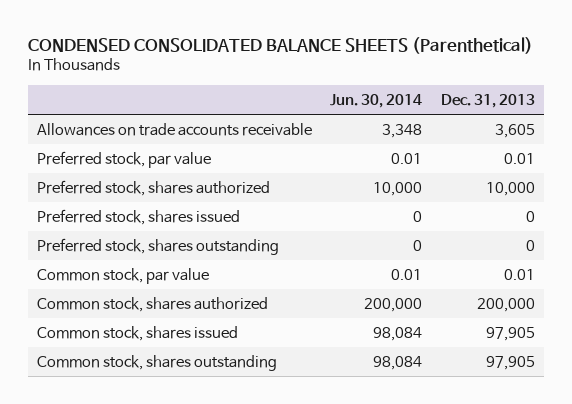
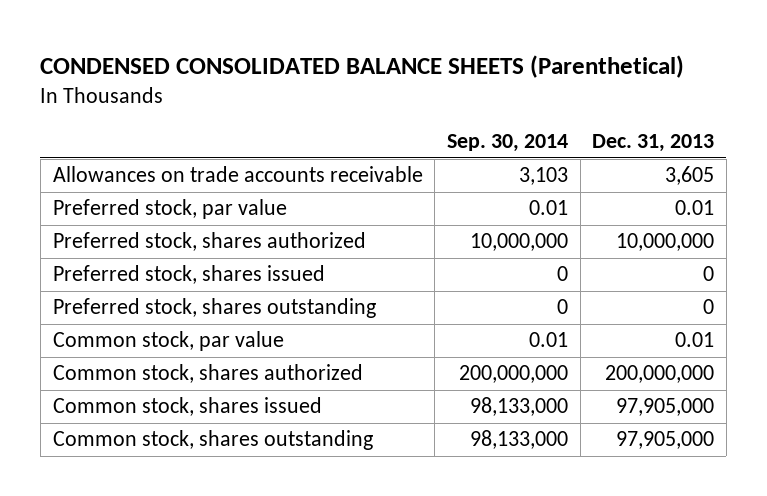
- | Jun. 30, 2014 | Dec. 31, 2013
+ | Sep. 30, 2014 | Dec. 31, 2013
- Preferred stock, shares authorized | 10,000 | 10,000
+ Preferred stock, shares authorized | 10,000,000 | 10,000,000
- Common stock, shares authorized | 200,000 | 200,000
- Common stock, shares issued | 98,084 | 97,905
- Common stock, shares outstanding | 98,084 | 97,905
+ Common stock, shares authorized | 200,000,000 | 200,000,000
+ Common stock, shares issued | 98,133,000 | 97,905,000
+ Common stock, shares outstanding | 98,133,000 | 97,905,000

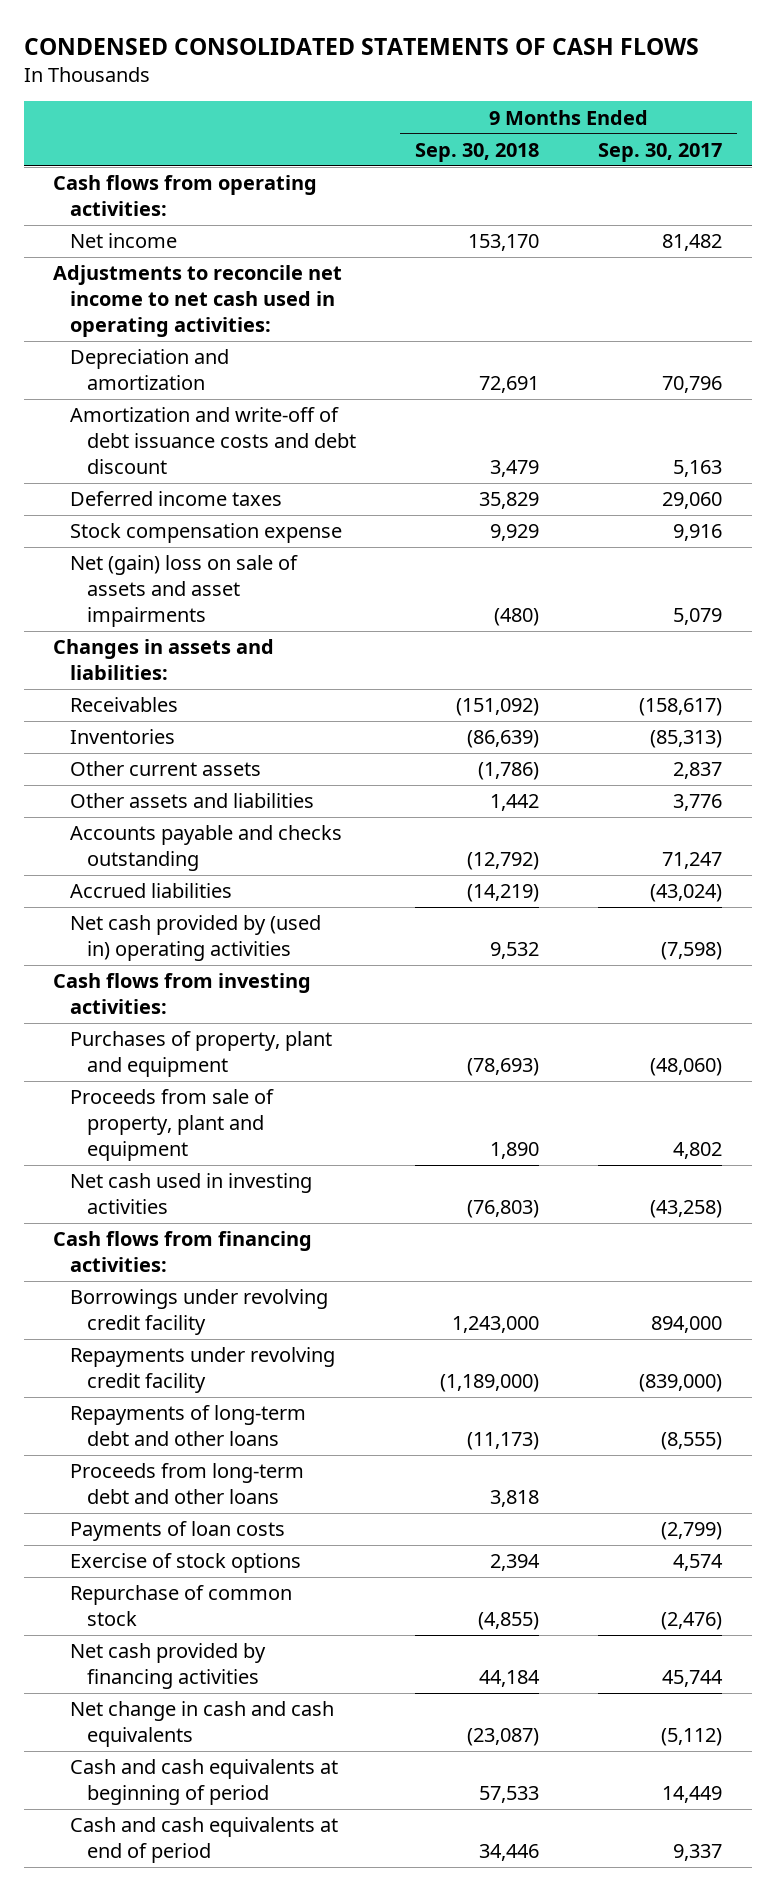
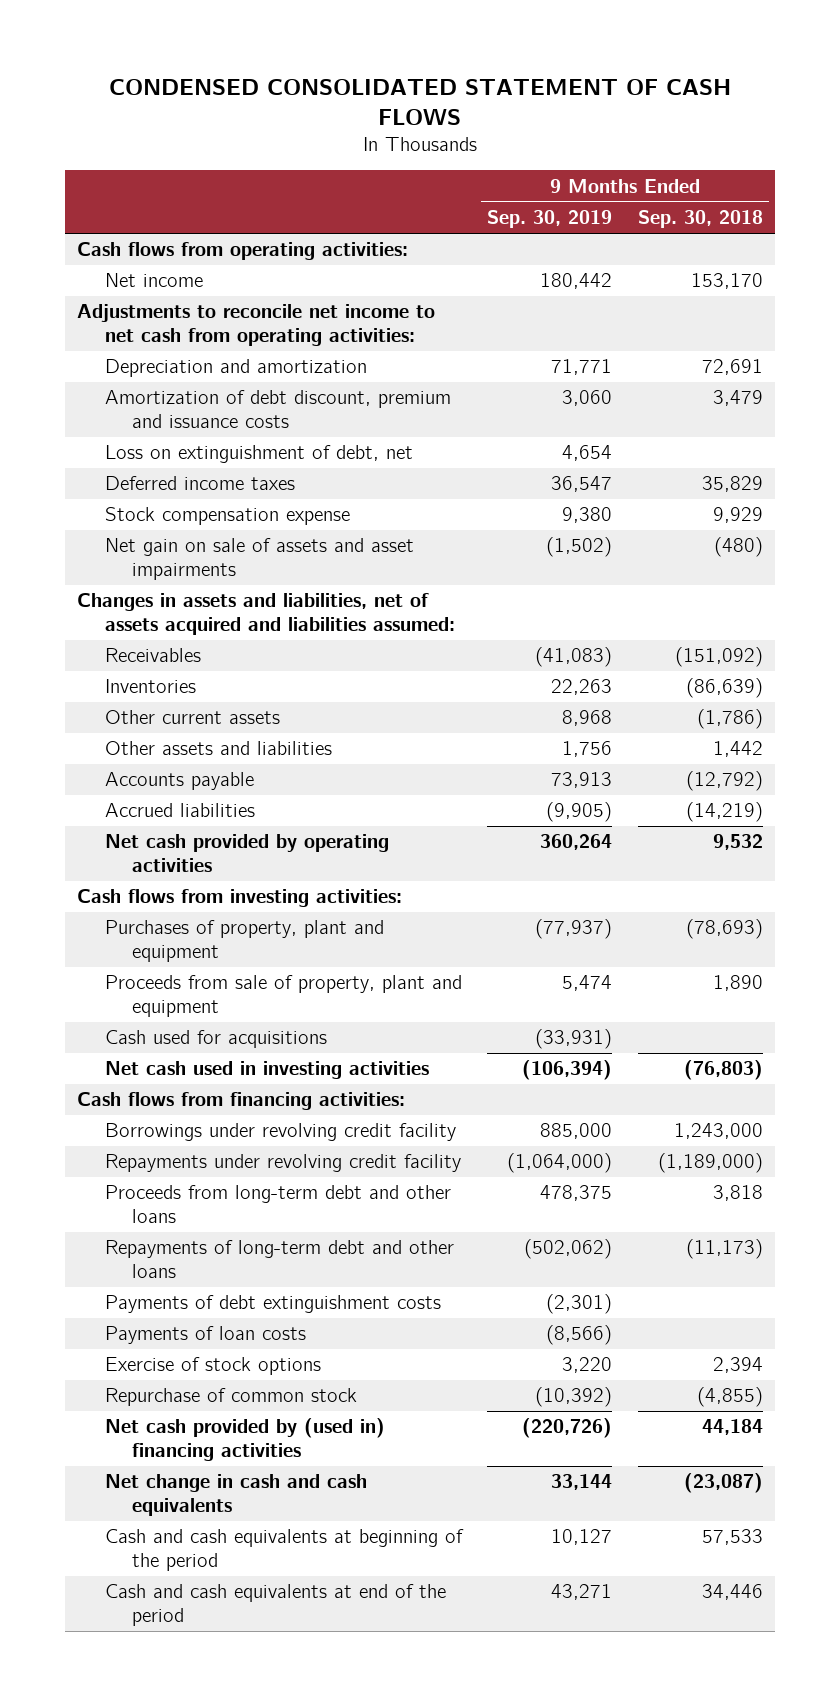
- CONDENSED CONSOLIDATED STATEMENTS OF CASH FLOWS
+ CONDENSED CONSOLIDATED STATEMENT OF CASH FLOWS
- | 9 Months Ended Sep. 30, 2018 | 9 Months Ended Sep. 30, 2017
+ | 9 Months Ended Sep. 30, 2019 | 9 Months Ended Sep. 30, 2018
- Adjustments to reconcile net income to net cash used in operating activities:
+ Adjustments to reconcile net income to net cash from operating activities:
- Amortization and write-off of debt issuance costs and debt discount | 3,479 | 5,163
+ Amortization of debt discount, premium and issuance costs | 3,060 | 3,479
+ Loss on extinguishment of debt, net | 4,654 |
- Net (gain) loss on sale of assets and asset impairments | (480) | 5,079
- Changes in assets and liabilities:
+ Net gain on sale of assets and asset impairments | (1,502) | (480)
+ Changes in assets and liabilities, net of assets acquired and liabilities assumed:
- Accounts payable and checks outstanding | (12,792) | 71,247
+ Accounts payable | 73,913 | (12,792)
- Net cash provided by (used in) operating activities | 9,532 | (7,598)
+ Net cash provided by operating activities | 360,264 | 9,532
+ Cash used for acquisitions | (33,931) |
moved down: Repayments of long-term debt and other loans | (502,062) | (11,173)
+ Payments of debt extinguishment costs | (2,301) |
- Net cash provided by financing activities | 44,184 | 45,744
+ Net cash provided by (used in) financing activities | (220,726) | 44,184
- Cash and cash equivalents at beginning of period | 57,533 | 14,449
- Cash and cash equivalents at end of period | 34,446 | 9,337
+ Cash and cash equivalents at beginning of the period | 10,127 | 57,533
+ Cash and cash equivalents at end of the period | 43,271 | 34,446

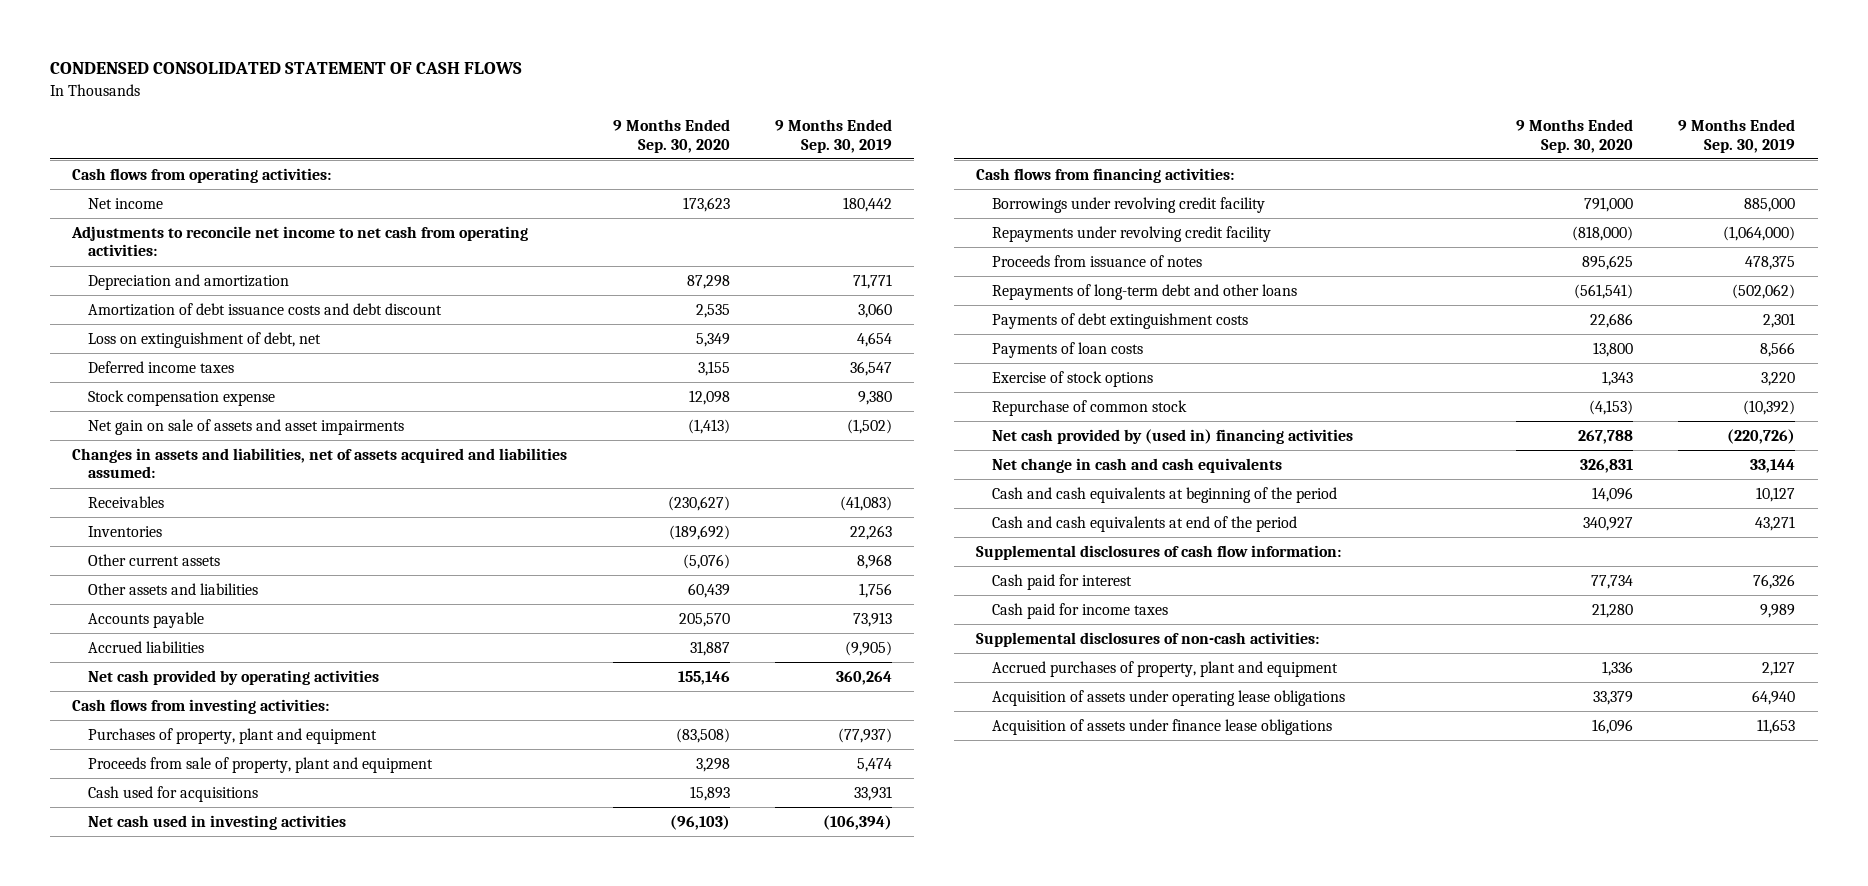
- | 9 Months Ended Sep. 30, 2019 | 9 Months Ended Sep. 30, 2018
+ | 9 Months Ended Sep. 30, 2020 | 9 Months Ended Sep. 30, 2019
- Amortization of debt discount, premium and issuance costs | 3,060 | 3,479
+ Amortization of debt issuance costs and debt discount | 2,535 | 3,060
- Cash used for acquisitions | (33,931) |
+ Cash used for acquisitions | 15,893 | 33,931
- Proceeds from long-term debt and other loans | 478,375 | 3,818
+ Proceeds from issuance of notes | 895,625 | 478,375
- Payments of debt extinguishment costs | (2,301) |
- Payments of loan costs | (8,566) |
+ Payments of debt extinguishment costs | 22,686 | 2,301
+ Payments of loan costs | 13,800 | 8,566
+ Supplemental disclosures of cash flow information:
+ Cash paid for interest | 77,734 | 76,326
+ Cash paid for income taxes | 21,280 | 9,989
+ Supplemental disclosures of non-cash activities:
+ Accrued purchases of property, plant and equipment | 1,336 | 2,127
+ Acquisition of assets under operating lease obligations | 33,379 | 64,940
+ Acquisition of assets under finance lease obligations | 16,096 | 11,653

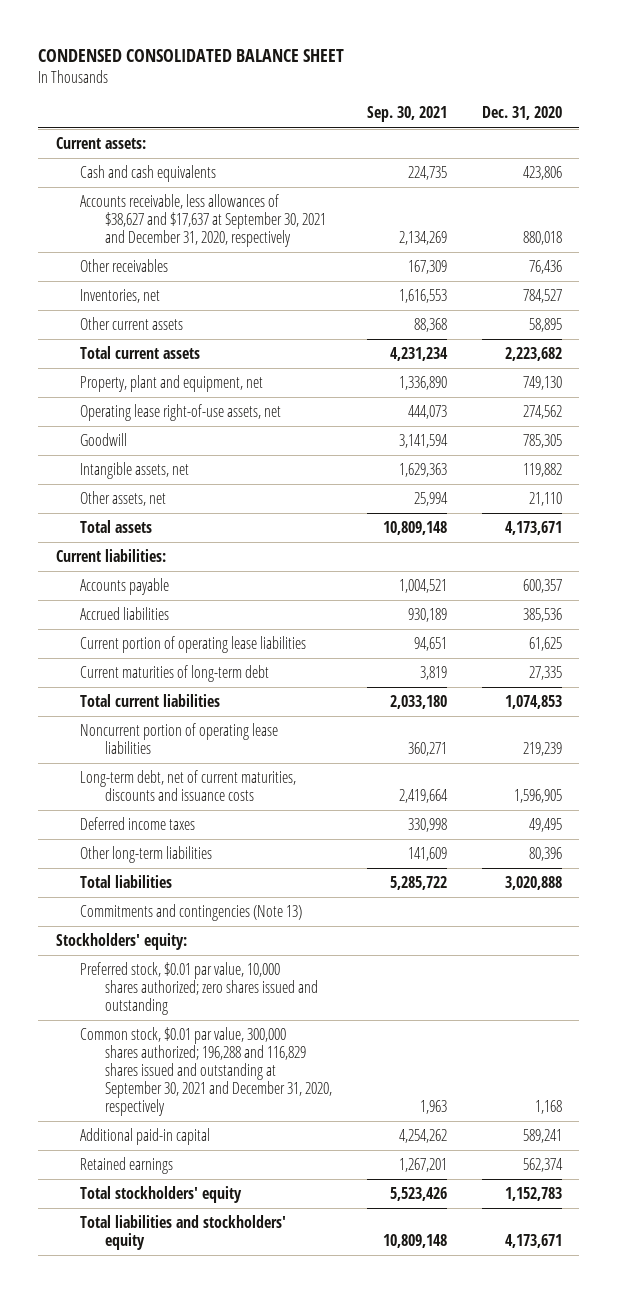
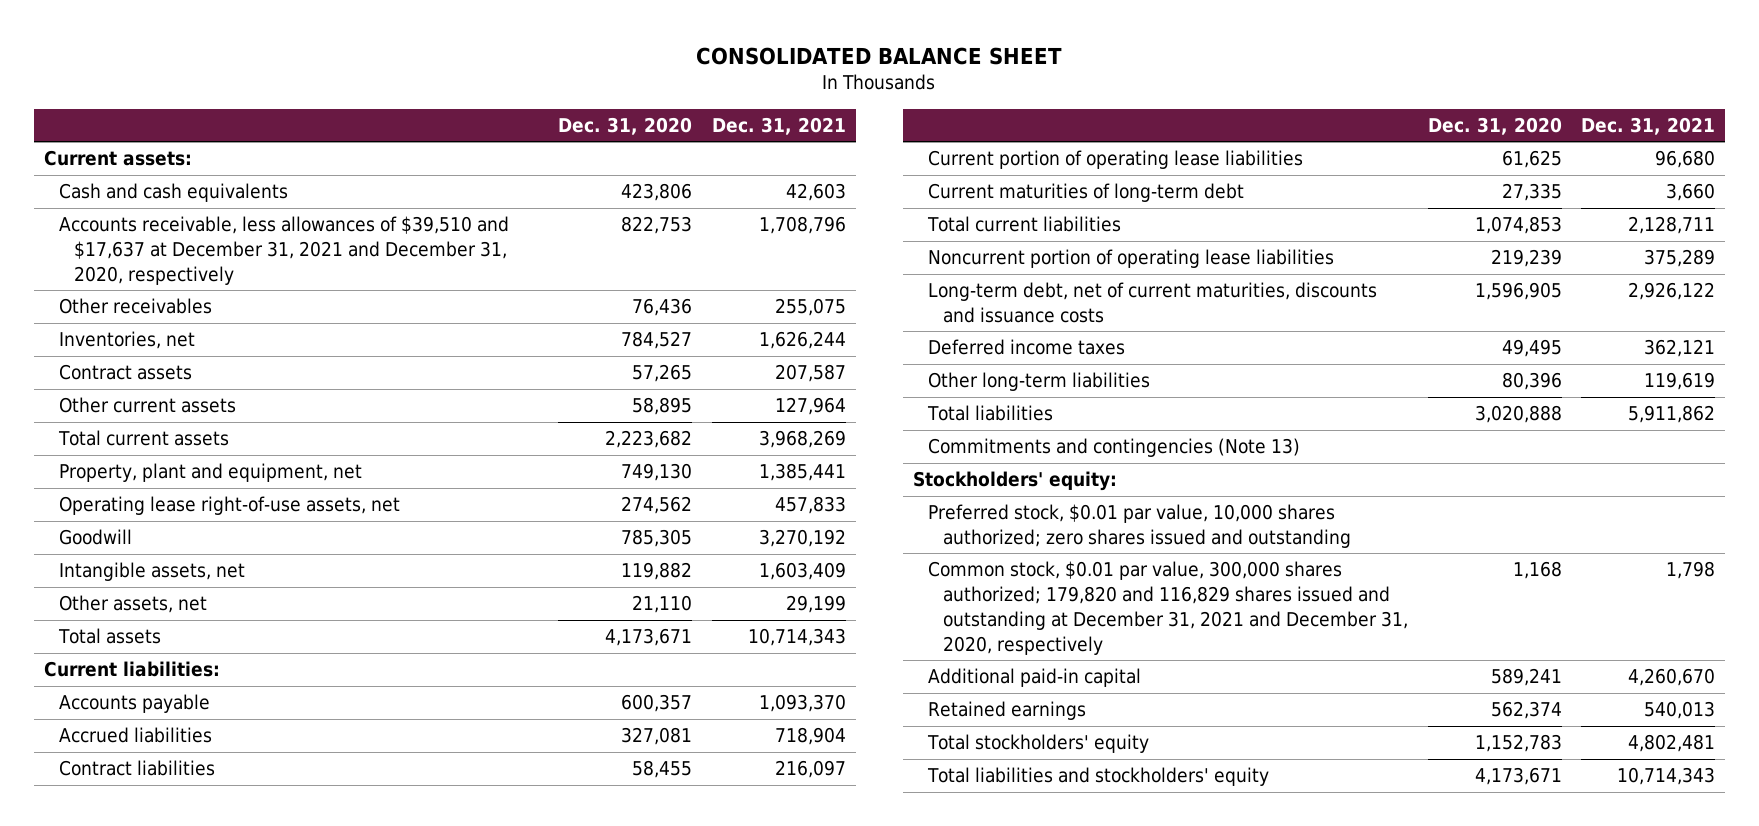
- CONDENSED CONSOLIDATED BALANCE SHEET
+ CONSOLIDATED BALANCE SHEET
- | Sep. 30, 2021 | Dec. 31, 2020
+ | Dec. 31, 2020 | Dec. 31, 2021
- Accounts receivable, less allowances of $38,627 and $17,637 at September 30, 2021 and December 31, 2020, respectively | 2,134,269 | 880,018
+ Accounts receivable, less allowances of $39,510 and $17,637 at December 31, 2021 and December 31, 2020, respectively | 822,753 | 1,708,796
+ Contract assets | 57,265 | 207,587
- Accrued liabilities | 930,189 | 385,536
+ Accrued liabilities | 327,081 | 718,904
+ Contract liabilities | 58,455 | 216,097
- Common stock, $0.01 par value, 300,000 shares authorized; 196,288 and 116,829 shares issued and outstanding at September 30, 2021 and December 31, 2020, respectively | 1,963 | 1,168
+ Common stock, $0.01 par value, 300,000 shares authorized; 179,820 and 116,829 shares issued and outstanding at December 31, 2021 and December 31, 2020, respectively | 1,168 | 1,798

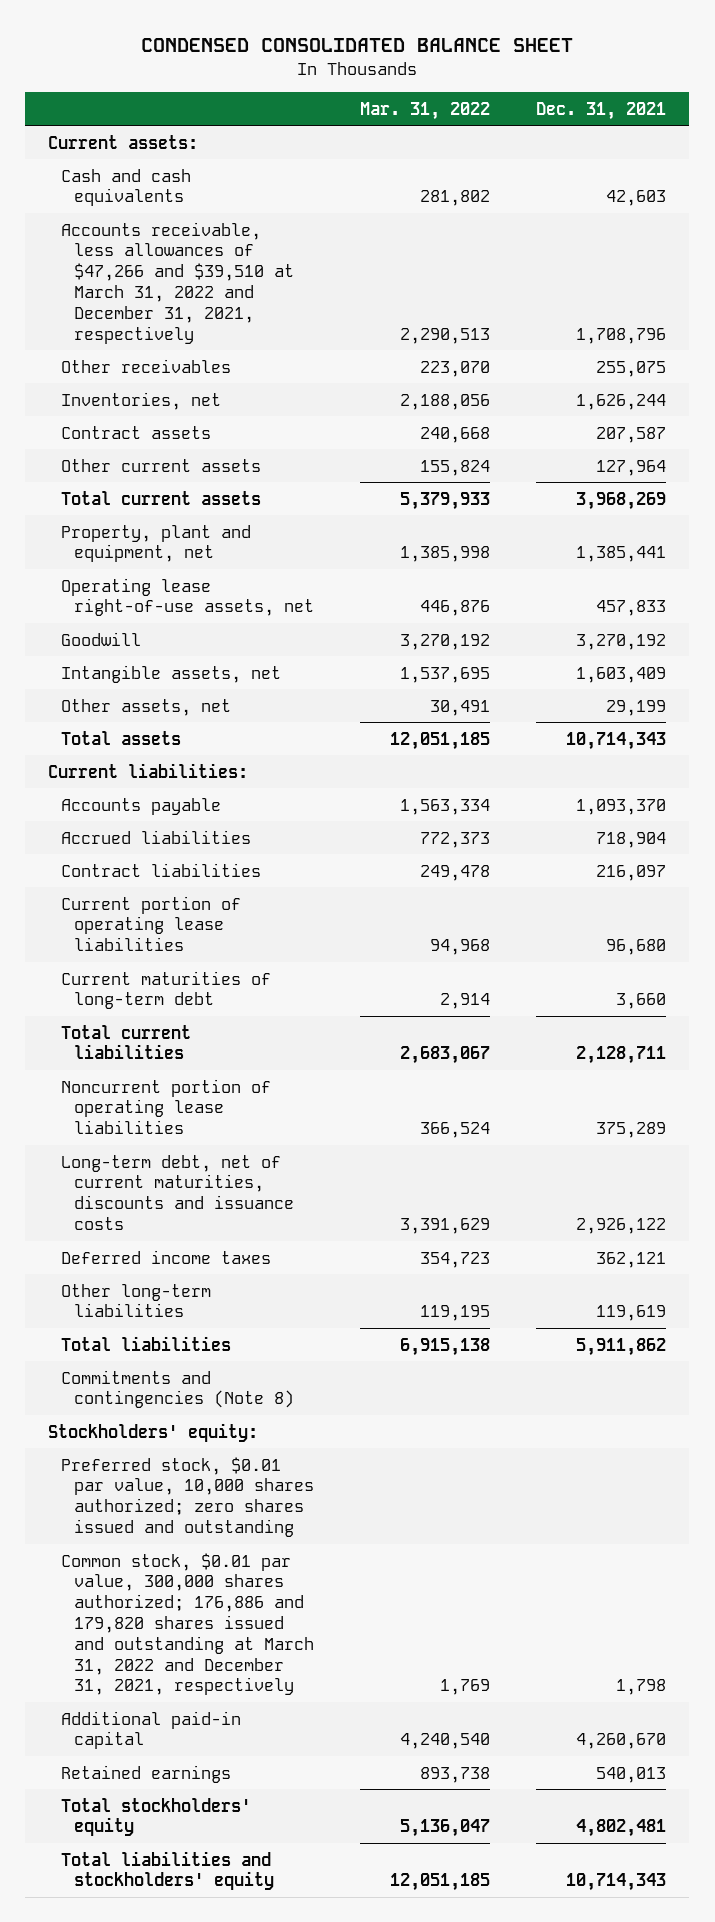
- CONSOLIDATED BALANCE SHEET
+ CONDENSED CONSOLIDATED BALANCE SHEET
- | Dec. 31, 2020 | Dec. 31, 2021
+ | Mar. 31, 2022 | Dec. 31, 2021
- Accounts receivable, less allowances of $39,510 and $17,637 at December 31, 2021 and December 31, 2020, respectively | 822,753 | 1,708,796
+ Accounts receivable, less allowances of $47,266 and $39,510 at March 31, 2022 and December 31, 2021, respectively | 2,290,513 | 1,708,796
- Commitments and contingencies (Note 13)
+ Commitments and contingencies (Note 8)
- Common stock, $0.01 par value, 300,000 shares authorized; 179,820 and 116,829 shares issued and outstanding at December 31, 2021 and December 31, 2020, respectively | 1,168 | 1,798
+ Common stock, $0.01 par value, 300,000 shares authorized; 176,886 and 179,820 shares issued and outstanding at March 31, 2022 and December 31, 2021, respectively | 1,769 | 1,798

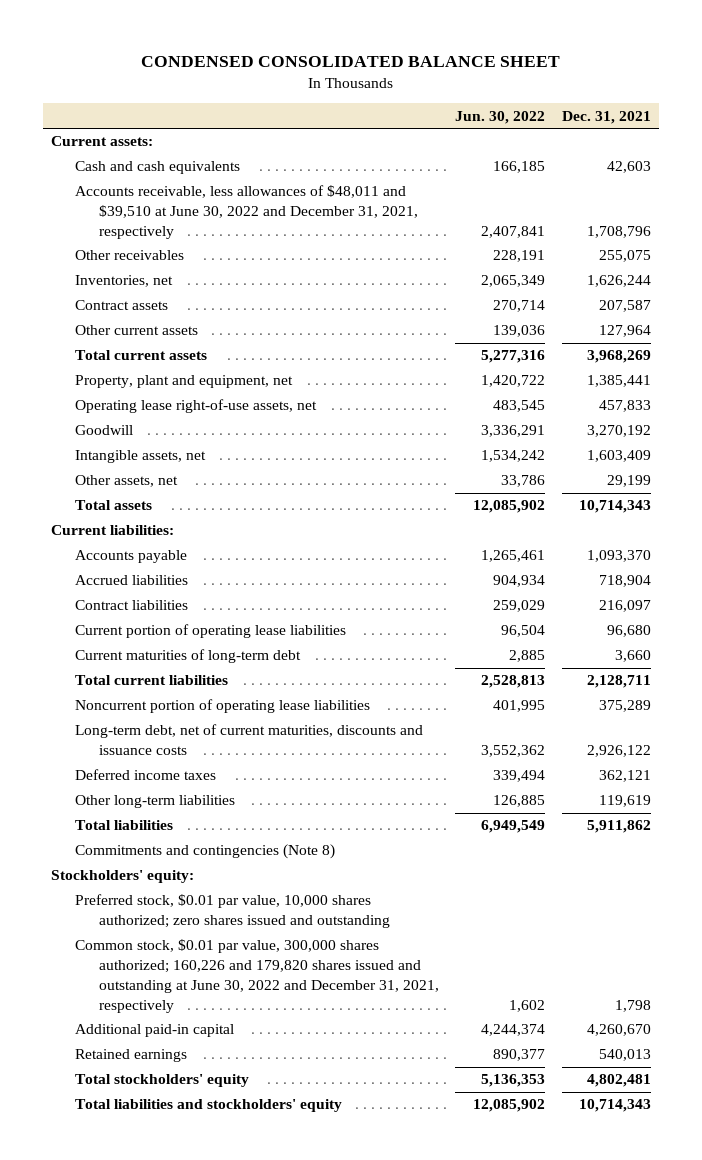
- | Mar. 31, 2022 | Dec. 31, 2021
+ | Jun. 30, 2022 | Dec. 31, 2021
- Accounts receivable, less allowances of $47,266 and $39,510 at March 31, 2022 and December 31, 2021, respectively | 2,290,513 | 1,708,796
+ Accounts receivable, less allowances of $48,011 and $39,510 at June 30, 2022 and December 31, 2021, respectively | 2,407,841 | 1,708,796
- Common stock, $0.01 par value, 300,000 shares authorized; 176,886 and 179,820 shares issued and outstanding at March 31, 2022 and December 31, 2021, respectively | 1,769 | 1,798
+ Common stock, $0.01 par value, 300,000 shares authorized; 160,226 and 179,820 shares issued and outstanding at June 30, 2022 and December 31, 2021, respectively | 1,602 | 1,798

